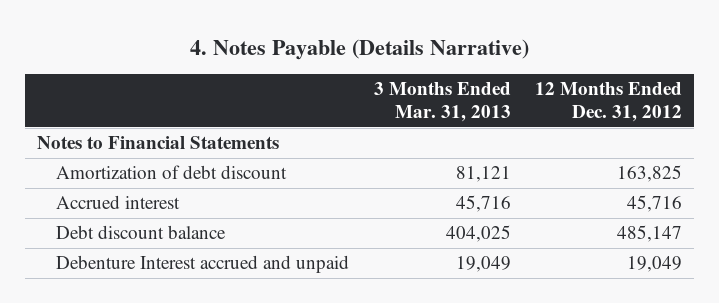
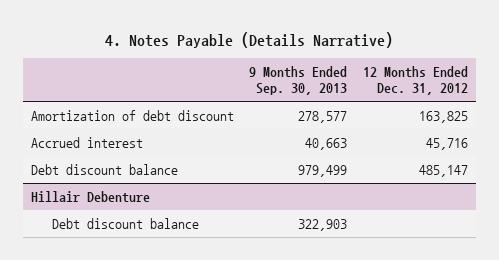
- | 3 Months Ended Mar. 31, 2013 | 12 Months Ended Dec. 31, 2012
+ | 9 Months Ended Sep. 30, 2013 | 12 Months Ended Dec. 31, 2012
- Notes to Financial Statements
- Debenture Interest accrued and unpaid | 19,049 | 19,049
+ Hillair Debenture
+ Debt discount balance | 322,903 |

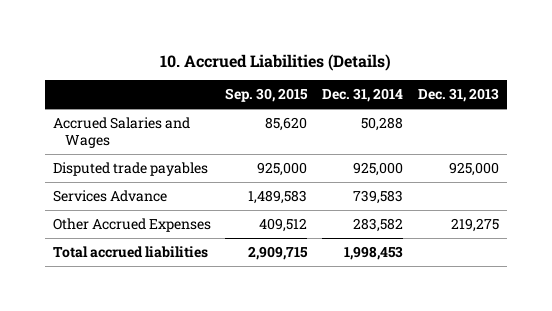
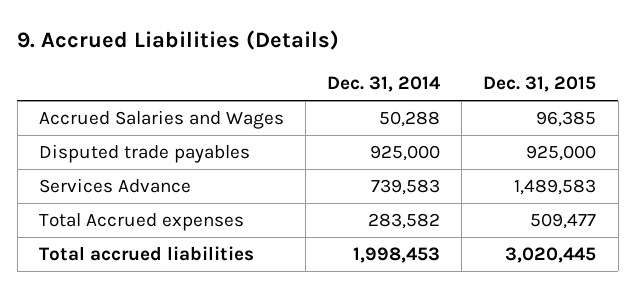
- 10. Accrued Liabilities (Details)
+ 9. Accrued Liabilities (Details)
- | Sep. 30, 2015 | Dec. 31, 2014 | Dec. 31, 2013
+ | Dec. 31, 2014 | Dec. 31, 2015
- Other Accrued Expenses | 409,512 | 283,582 | 219,275
+ Total Accrued expenses | 283,582 | 509,477

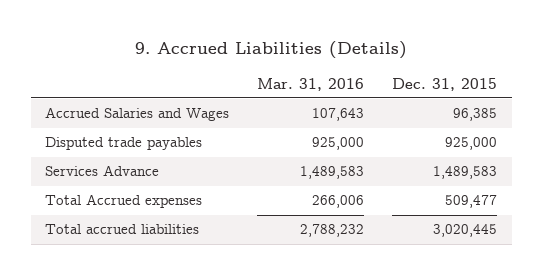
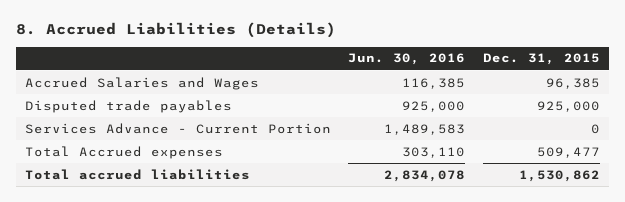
- 9. Accrued Liabilities (Details)
+ 8. Accrued Liabilities (Details)
- | Mar. 31, 2016 | Dec. 31, 2015
+ | Jun. 30, 2016 | Dec. 31, 2015
- Services Advance | 1,489,583 | 1,489,583
+ Services Advance - Current Portion | 1,489,583 | 0
- Total accrued liabilities | 2,788,232 | 3,020,445
+ Total accrued liabilities | 2,834,078 | 1,530,862

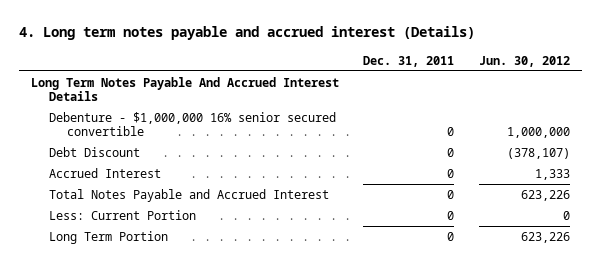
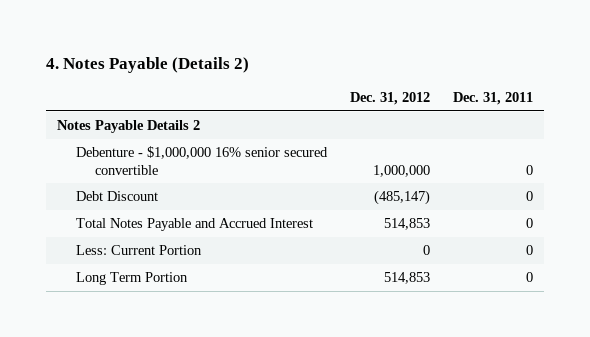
- 4. Long term notes payable and accrued interest (Details)
+ 4. Notes Payable (Details 2)
- | Dec. 31, 2011 | Jun. 30, 2012
+ | Dec. 31, 2012 | Dec. 31, 2011
- Long Term Notes Payable And Accrued Interest Details
+ Notes Payable Details 2
- Accrued Interest | 0 | 1,333

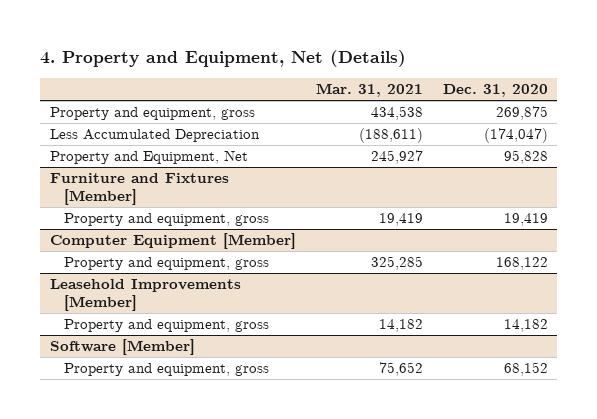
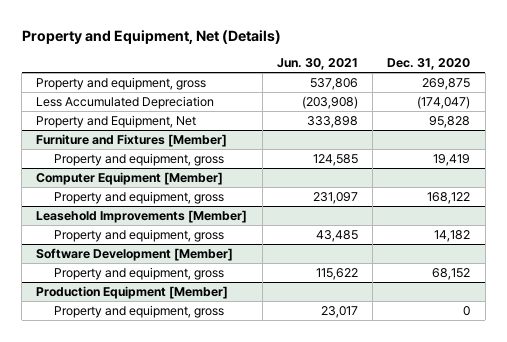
- 4. Property and Equipment, Net (Details)
+ Property and Equipment, Net (Details)
- | Mar. 31, 2021 | Dec. 31, 2020
+ | Jun. 30, 2021 | Dec. 31, 2020
- Software [Member]
+ Software Development [Member]
+ Production Equipment [Member]
+ Property and equipment, gross | 23,017 | 0

